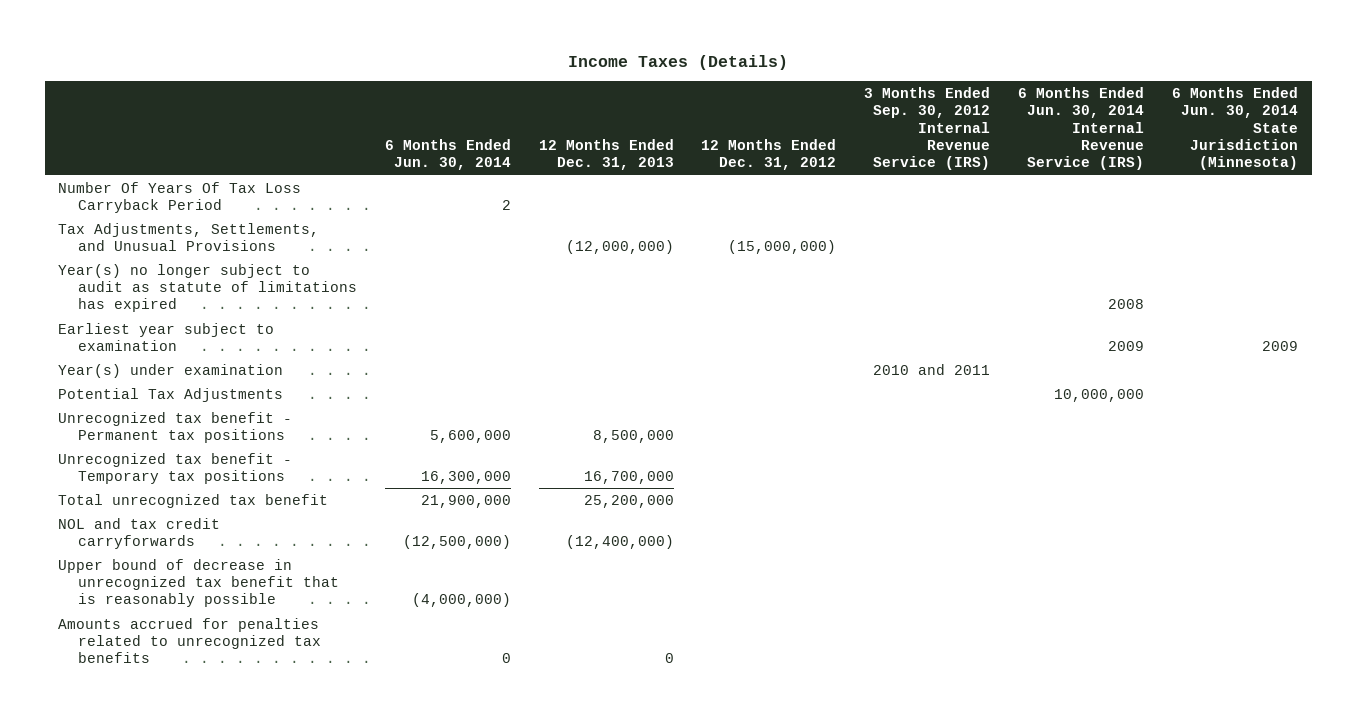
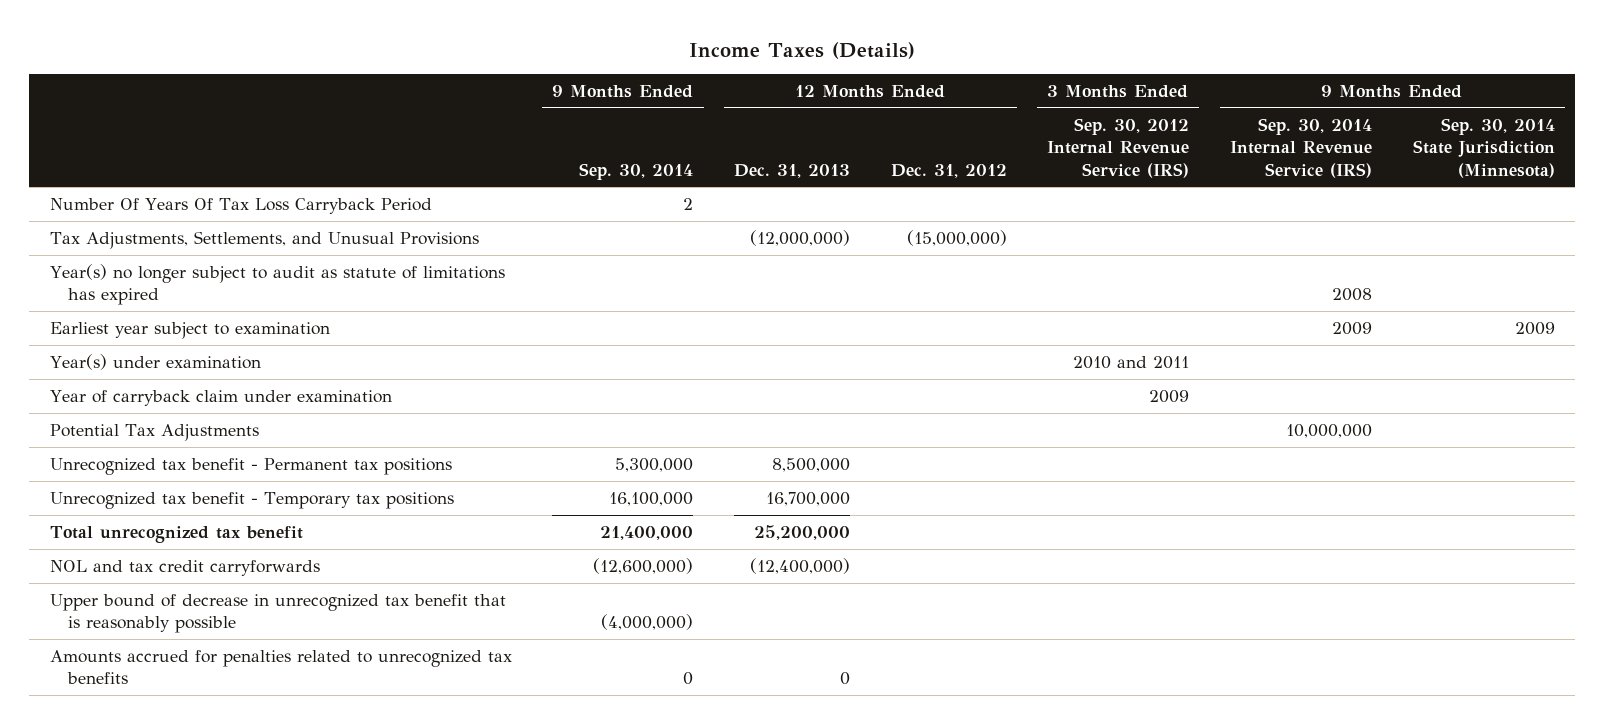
- | 6 Months Ended Jun. 30, 2014 | 12 Months Ended Dec. 31, 2013 | 12 Months Ended Dec. 31, 2012 | 3 Months Ended Sep. 30, 2012 Internal Revenue Service (IRS) | 6 Months Ended Jun. 30, 2014 Internal Revenue Service (IRS) | 6 Months Ended Jun. 30, 2014 State Jurisdiction (Minnesota)
+ | 9 Months Ended Sep. 30, 2014 | 12 Months Ended Dec. 31, 2013 | 12 Months Ended Dec. 31, 2012 | 3 Months Ended Sep. 30, 2012 Internal Revenue Service (IRS) | 9 Months Ended Sep. 30, 2014 Internal Revenue Service (IRS) | 9 Months Ended Sep. 30, 2014 State Jurisdiction (Minnesota)
+ Year of carryback claim under examination | | | | 2009 | |

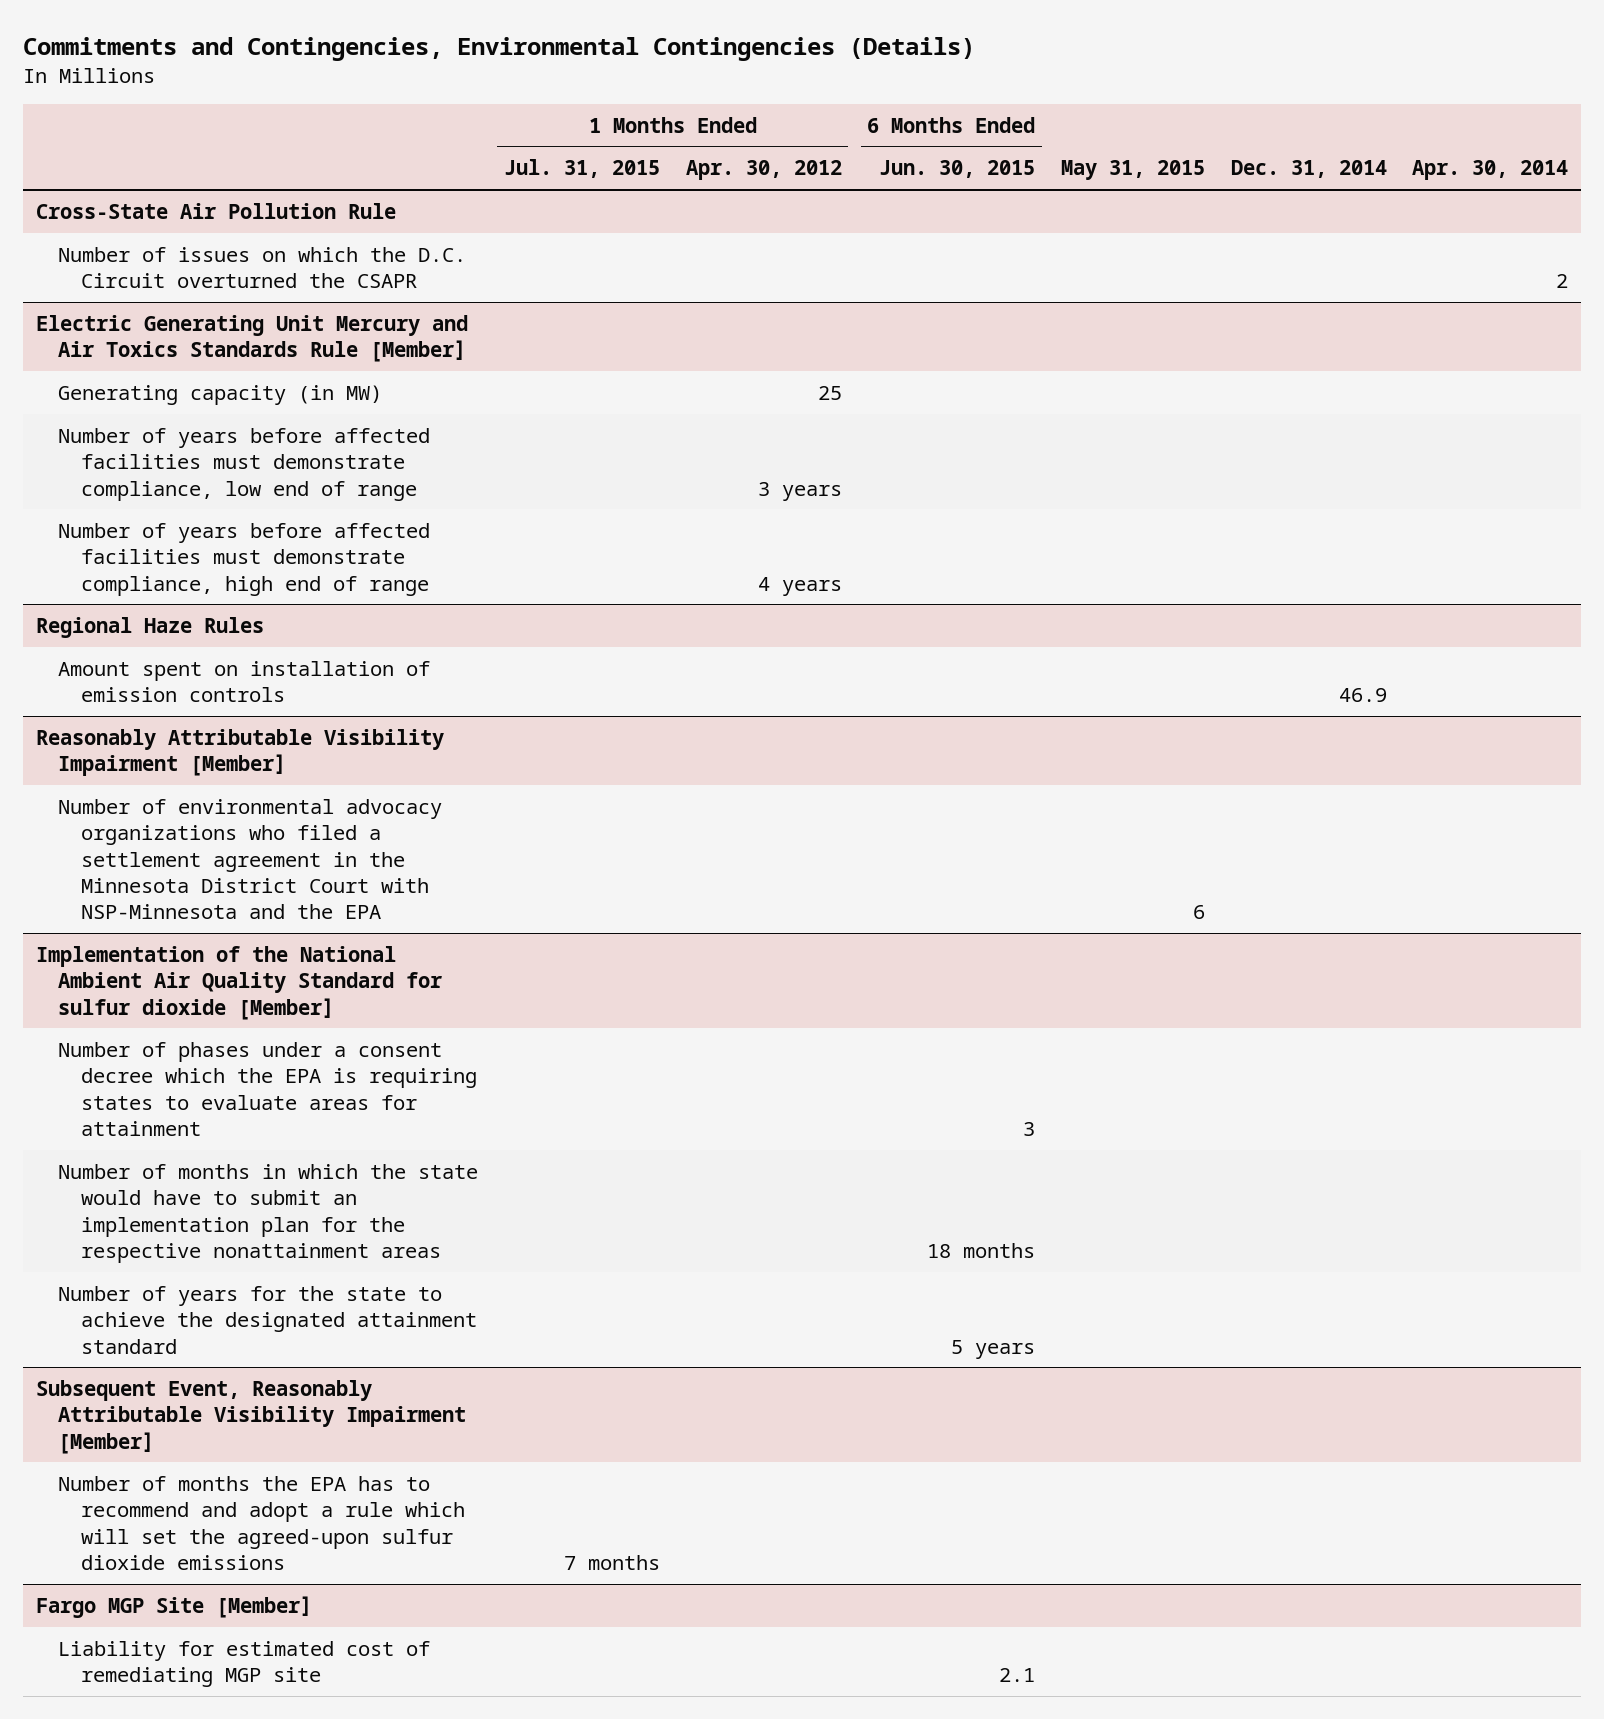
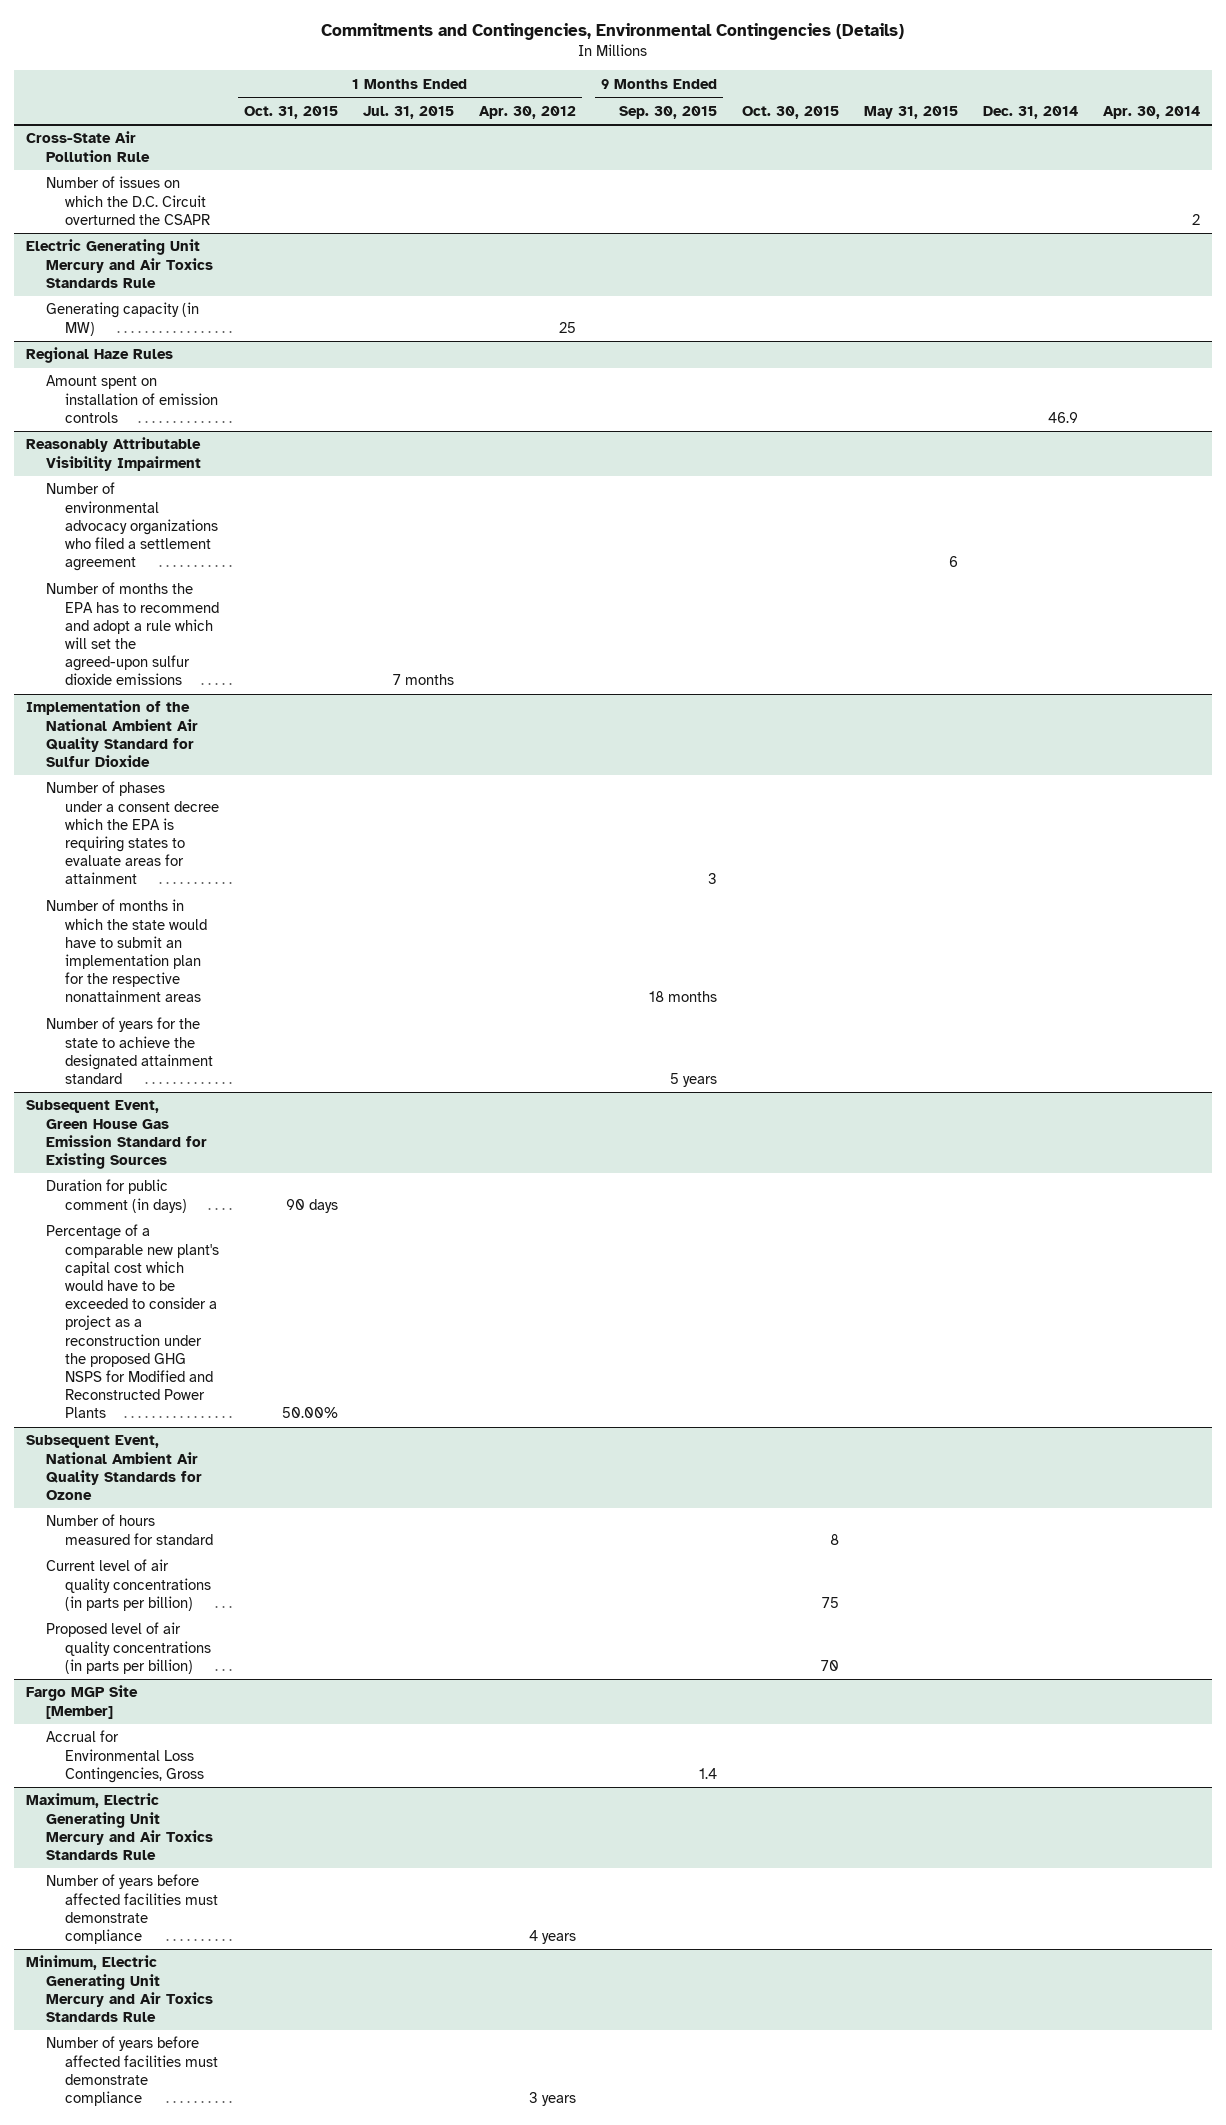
- | 1 Months Ended Jul. 31, 2015 | 1 Months Ended Apr. 30, 2012 | 6 Months Ended Jun. 30, 2015 | May 31, 2015 | Dec. 31, 2014 | Apr. 30, 2014
+ | 1 Months Ended Oct. 31, 2015 | 1 Months Ended Jul. 31, 2015 | 1 Months Ended Apr. 30, 2012 | 9 Months Ended Sep. 30, 2015 | Oct. 30, 2015 | May 31, 2015 | Dec. 31, 2014 | Apr. 30, 2014
- Electric Generating Unit Mercury and Air Toxics Standards Rule [Member]
+ Electric Generating Unit Mercury and Air Toxics Standards Rule
- Number of years before affected facilities must demonstrate compliance, low end of range | | 3 years | | | |
- Number of years before affected facilities must demonstrate compliance, high end of range | | 4 years | | | |
- Reasonably Attributable Visibility Impairment [Member]
- Number of environmental advocacy organizations who filed a settlement agreement in the Minnesota District Court with NSP-Minnesota and the EPA | | | | 6 | |
- Implementation of the National Ambient Air Quality Standard for sulfur dioxide [Member]
+ Reasonably Attributable Visibility Impairment
+ Number of environmental advocacy organizations who filed a settlement agreement | | | | | | 6 | |
+ Number of months the EPA has to recommend and adopt a rule which will set the agreed-upon sulfur dioxide emissions | | 7 months | | | | | |
+ Implementation of the National Ambient Air Quality Standard for Sulfur Dioxide
- Subsequent Event, Reasonably Attributable Visibility Impairment [Member]
- Number of months the EPA has to recommend and adopt a rule which will set the agreed-upon sulfur dioxide emissions | 7 months | | | | |
+ Subsequent Event, Green House Gas Emission Standard for Existing Sources
+ Duration for public comment (in days) | 90 days | | | | | | |
+ Percentage of a comparable new plant's capital cost which would have to be exceeded to consider a project as a reconstruction under the proposed GHG NSPS for Modified and Reconstructed Power Plants | 50.00% | | | | | | |
+ Subsequent Event, National Ambient Air Quality Standards for Ozone
+ Number of hours measured for standard | | | | | 8 | | |
+ Current level of air quality concentrations (in parts per billion) | | | | | 75 | | |
+ Proposed level of air quality concentrations (in parts per billion) | | | | | 70 | | |
@ Fargo MGP Site [Member]
- Liability for estimated cost of remediating MGP site | | | 2.1 | | |
+ Accrual for Environmental Loss Contingencies, Gross | | | | 1.4 | | | |
+ Maximum, Electric Generating Unit Mercury and Air Toxics Standards Rule
+ Number of years before affected facilities must demonstrate compliance | | | 4 years | | | | |
+ Minimum, Electric Generating Unit Mercury and Air Toxics Standards Rule
+ Number of years before affected facilities must demonstrate compliance | | | 3 years | | | | |

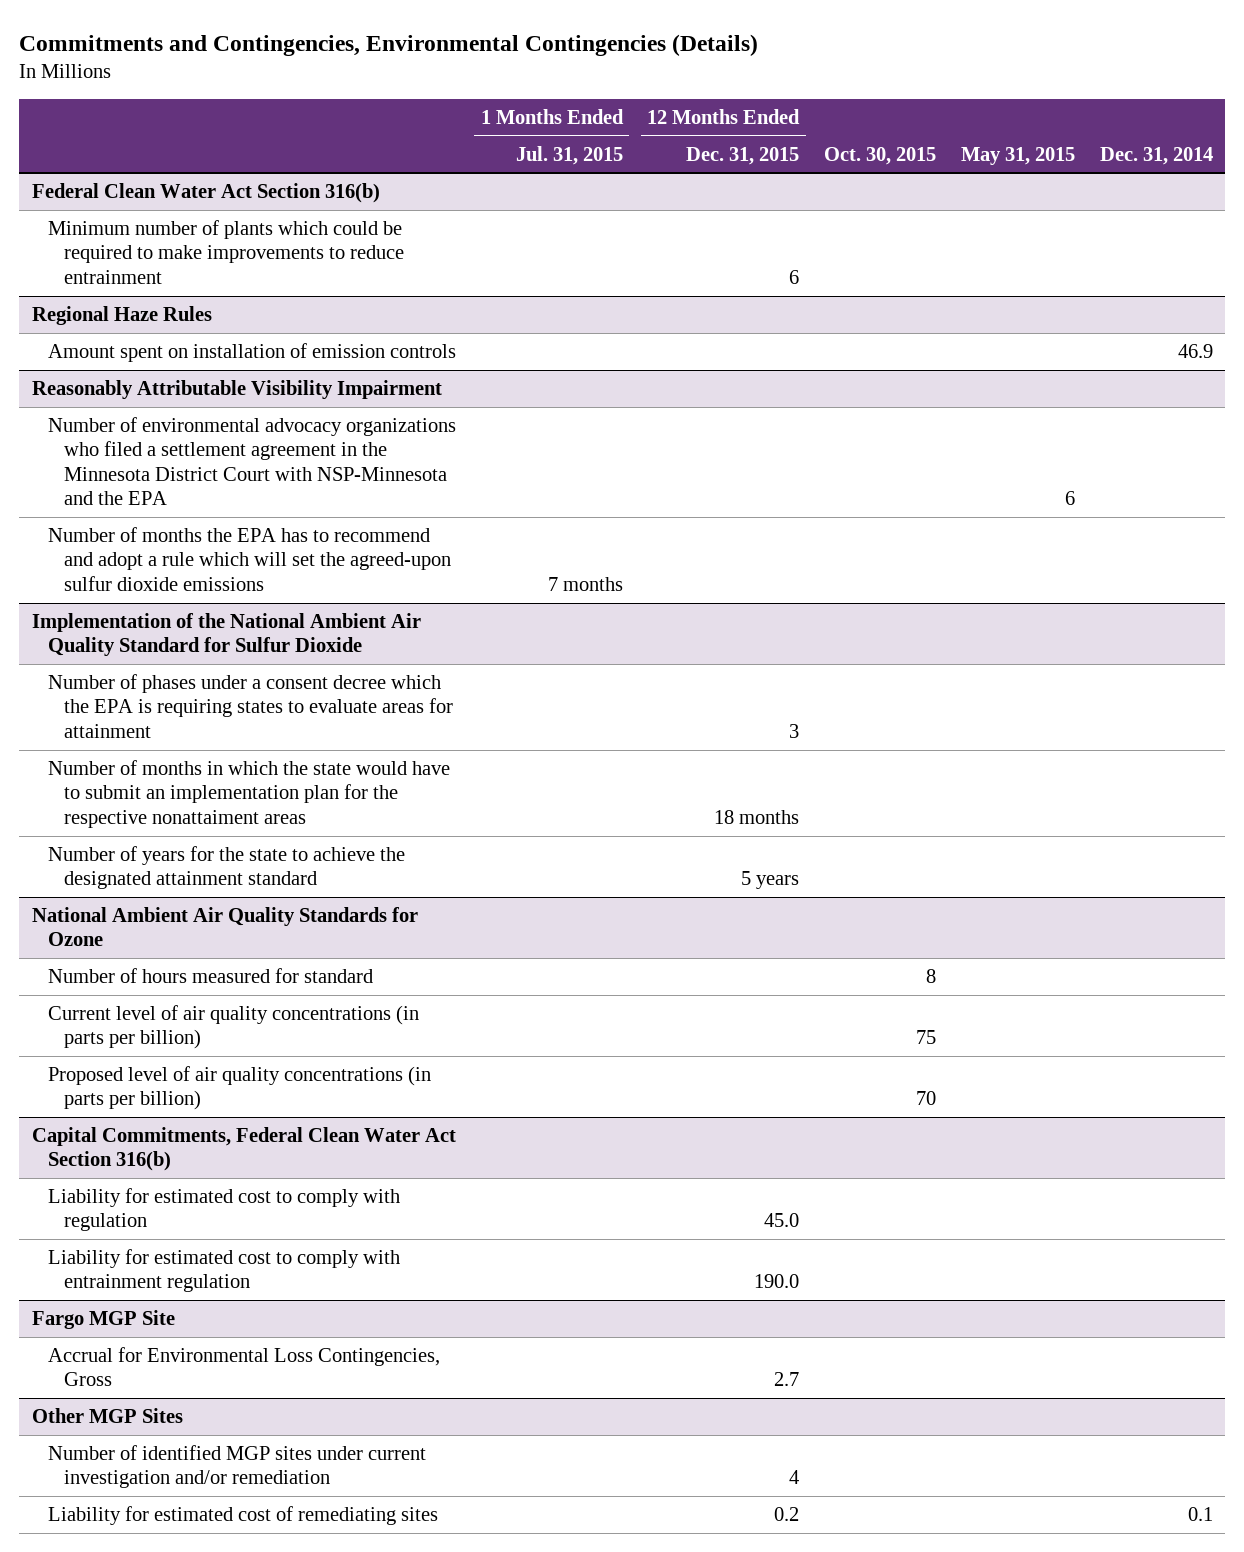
- | 1 Months Ended Oct. 31, 2015 | 1 Months Ended Jul. 31, 2015 | 1 Months Ended Apr. 30, 2012 | 9 Months Ended Sep. 30, 2015 | Oct. 30, 2015 | May 31, 2015 | Dec. 31, 2014 | Apr. 30, 2014
+ | 1 Months Ended Jul. 31, 2015 | 12 Months Ended Dec. 31, 2015 | Oct. 30, 2015 | May 31, 2015 | Dec. 31, 2014
- Cross-State Air Pollution Rule
- Number of issues on which the D.C. Circuit overturned the CSAPR | | | | | | | | 2
- Electric Generating Unit Mercury and Air Toxics Standards Rule
- Generating capacity (in MW) | | | 25 | | | | |
+ Federal Clean Water Act Section 316(b)
+ Minimum number of plants which could be required to make improvements to reduce entrainment | | 6 | | |
@ Reasonably Attributable Visibility Impairment
- Number of environmental advocacy organizations who filed a settlement agreement | | | | | | 6 | |
+ Number of environmental advocacy organizations who filed a settlement agreement in the Minnesota District Court with NSP-Minnesota and the EPA | | | | 6 |
@ Implementation of the National Ambient Air Quality Standard for Sulfur Dioxide
- Number of months in which the state would have to submit an implementation plan for the respective nonattainment areas | | | | 18 months | | | |
+ Number of months in which the state would have to submit an implementation plan for the respective nonattaiment areas | | 18 months | | |
- Subsequent Event, Green House Gas Emission Standard for Existing Sources
- Duration for public comment (in days) | 90 days | | | | | | |
- Percentage of a comparable new plant's capital cost which would have to be exceeded to consider a project as a reconstruction under the proposed GHG NSPS for Modified and Reconstructed Power Plants | 50.00% | | | | | | |
- Subsequent Event, National Ambient Air Quality Standards for Ozone
+ National Ambient Air Quality Standards for Ozone
- Fargo MGP Site [Member]
+ Capital Commitments, Federal Clean Water Act Section 316(b)
+ Liability for estimated cost to comply with regulation | | 45.0 | | |
+ Liability for estimated cost to comply with entrainment regulation | | 190.0 | | |
+ Fargo MGP Site
- Maximum, Electric Generating Unit Mercury and Air Toxics Standards Rule
- Number of years before affected facilities must demonstrate compliance | | | 4 years | | | | |
- Minimum, Electric Generating Unit Mercury and Air Toxics Standards Rule
- Number of years before affected facilities must demonstrate compliance | | | 3 years | | | | |
+ Other MGP Sites
+ Number of identified MGP sites under current investigation and/or remediation | | 4 | | |
+ Liability for estimated cost of remediating sites | | 0.2 | | | 0.1

